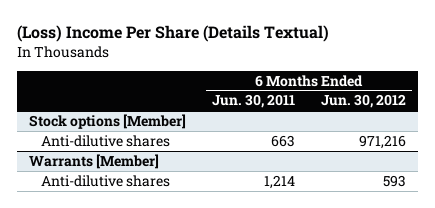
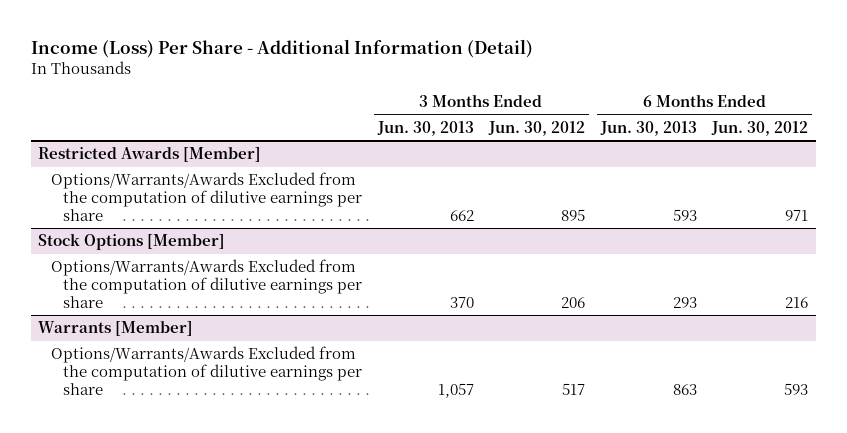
- (Loss) Income Per Share (Details Textual)
+ Income (Loss) Per Share - Additional Information (Detail)
- | 6 Months Ended Jun. 30, 2011 | 6 Months Ended Jun. 30, 2012
+ | 3 Months Ended Jun. 30, 2013 | 3 Months Ended Jun. 30, 2012 | 6 Months Ended Jun. 30, 2013 | 6 Months Ended Jun. 30, 2012
- Stock options [Member]
- Anti-dilutive shares | 663 | 971,216
+ Restricted Awards [Member]
+ Options/Warrants/Awards Excluded from the computation of dilutive earnings per share | 662 | 895 | 593 | 971
+ Stock Options [Member]
+ Options/Warrants/Awards Excluded from the computation of dilutive earnings per share | 370 | 206 | 293 | 216
@ Warrants [Member]
- Anti-dilutive shares | 1,214 | 593
+ Options/Warrants/Awards Excluded from the computation of dilutive earnings per share | 1,057 | 517 | 863 | 593

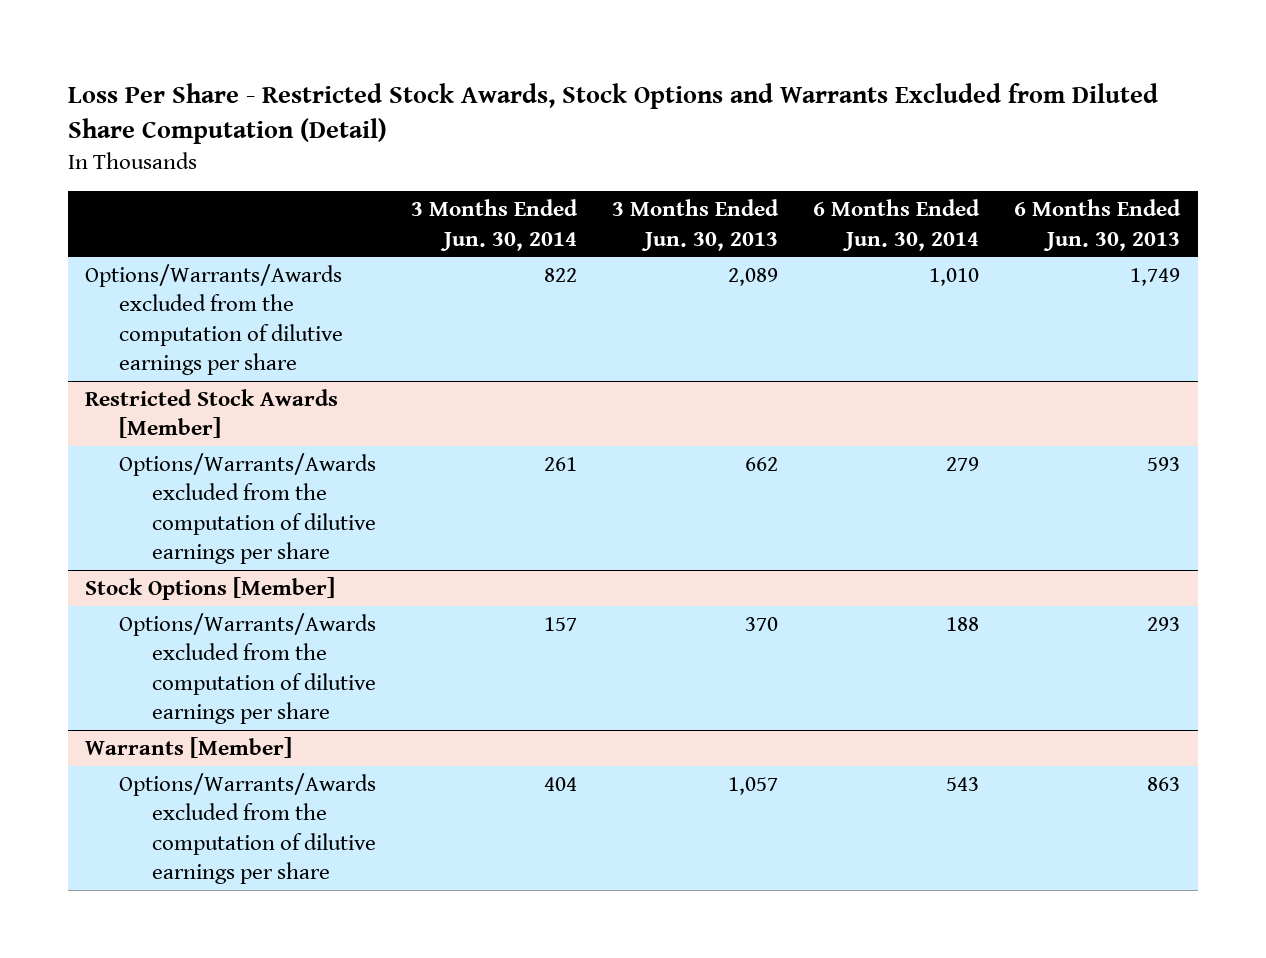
- Income (Loss) Per Share - Additional Information (Detail)
+ Loss Per Share - Restricted Stock Awards, Stock Options and Warrants Excluded from Diluted Share Computation (Detail)
- | 3 Months Ended Jun. 30, 2013 | 3 Months Ended Jun. 30, 2012 | 6 Months Ended Jun. 30, 2013 | 6 Months Ended Jun. 30, 2012
+ | 3 Months Ended Jun. 30, 2014 | 3 Months Ended Jun. 30, 2013 | 6 Months Ended Jun. 30, 2014 | 6 Months Ended Jun. 30, 2013
- Restricted Awards [Member]
- Options/Warrants/Awards Excluded from the computation of dilutive earnings per share | 662 | 895 | 593 | 971
+ Options/Warrants/Awards excluded from the computation of dilutive earnings per share | 822 | 2,089 | 1,010 | 1,749
+ Restricted Stock Awards [Member]
+ Options/Warrants/Awards excluded from the computation of dilutive earnings per share | 261 | 662 | 279 | 593
@ Stock Options [Member]
- Options/Warrants/Awards Excluded from the computation of dilutive earnings per share | 370 | 206 | 293 | 216
+ Options/Warrants/Awards excluded from the computation of dilutive earnings per share | 157 | 370 | 188 | 293
@ Warrants [Member]
- Options/Warrants/Awards Excluded from the computation of dilutive earnings per share | 1,057 | 517 | 863 | 593
+ Options/Warrants/Awards excluded from the computation of dilutive earnings per share | 404 | 1,057 | 543 | 863

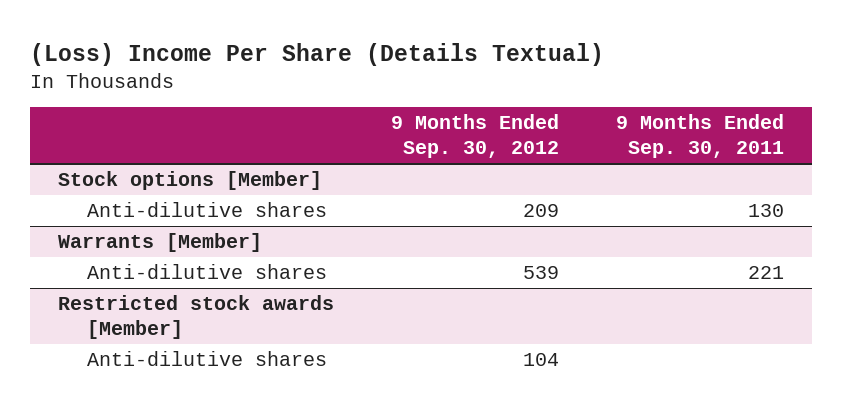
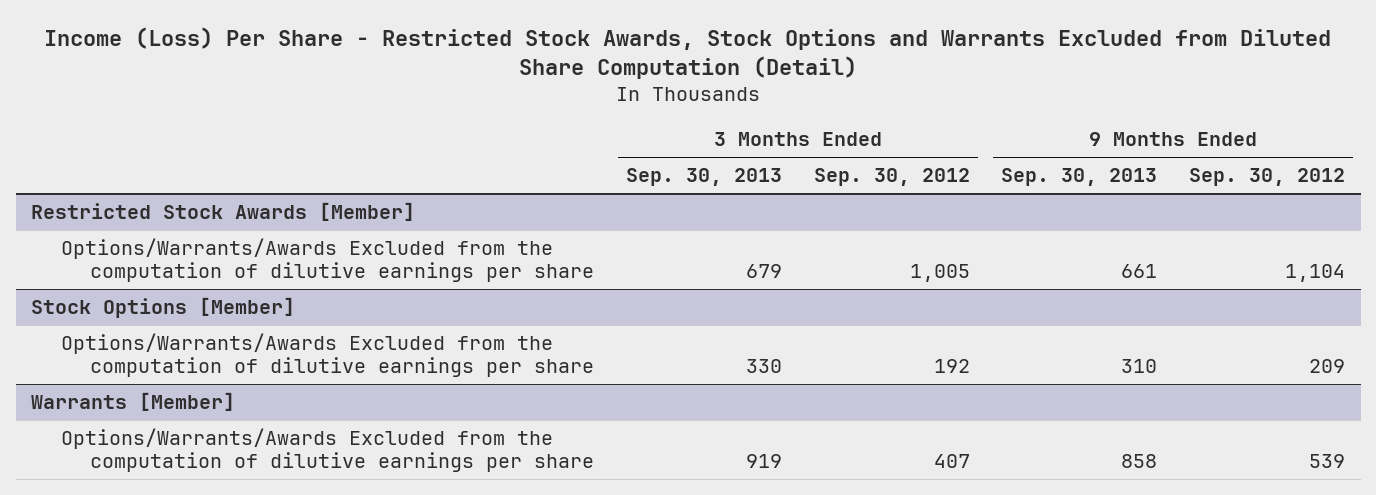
- (Loss) Income Per Share (Details Textual)
+ Income (Loss) Per Share - Restricted Stock Awards, Stock Options and Warrants Excluded from Diluted Share Computation (Detail)
- | 9 Months Ended Sep. 30, 2012 | 9 Months Ended Sep. 30, 2011
+ | 3 Months Ended Sep. 30, 2013 | 3 Months Ended Sep. 30, 2012 | 9 Months Ended Sep. 30, 2013 | 9 Months Ended Sep. 30, 2012
- Stock options [Member]
- Anti-dilutive shares | 209 | 130
+ Restricted Stock Awards [Member]
+ Options/Warrants/Awards Excluded from the computation of dilutive earnings per share | 679 | 1,005 | 661 | 1,104
+ Stock Options [Member]
+ Options/Warrants/Awards Excluded from the computation of dilutive earnings per share | 330 | 192 | 310 | 209
@ Warrants [Member]
- Anti-dilutive shares | 539 | 221
- Restricted stock awards [Member]
- Anti-dilutive shares | 104 |
@ Warrants [Member]
+ Options/Warrants/Awards Excluded from the computation of dilutive earnings per share | 919 | 407 | 858 | 539

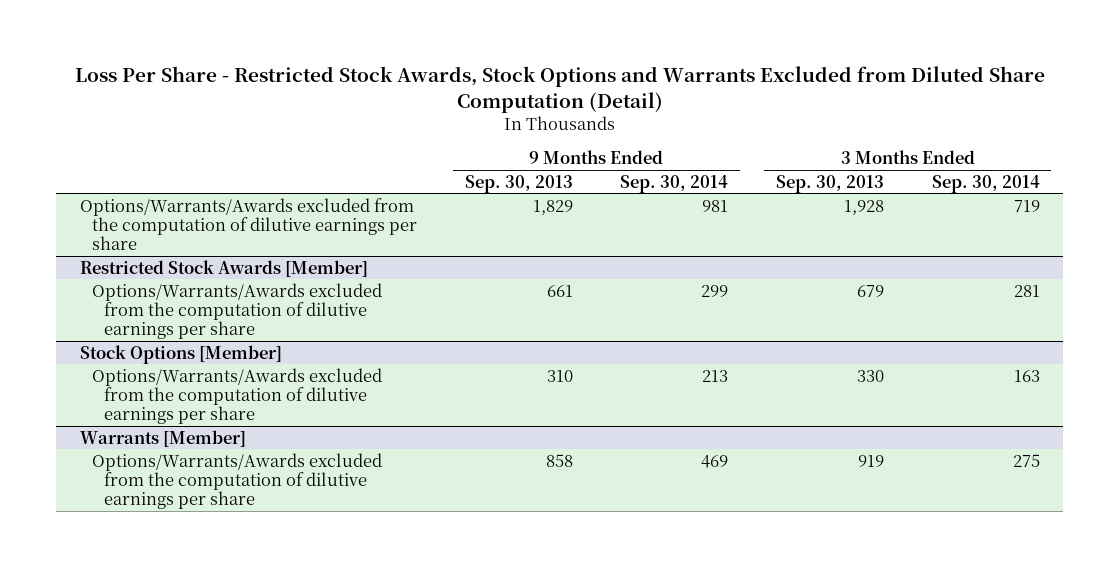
- Income (Loss) Per Share - Restricted Stock Awards, Stock Options and Warrants Excluded from Diluted Share Computation (Detail)
+ Loss Per Share - Restricted Stock Awards, Stock Options and Warrants Excluded from Diluted Share Computation (Detail)
- | 3 Months Ended Sep. 30, 2013 | 3 Months Ended Sep. 30, 2012 | 9 Months Ended Sep. 30, 2013 | 9 Months Ended Sep. 30, 2012
+ | 9 Months Ended Sep. 30, 2013 | 9 Months Ended Sep. 30, 2014 | 3 Months Ended Sep. 30, 2013 | 3 Months Ended Sep. 30, 2014
+ Options/Warrants/Awards excluded from the computation of dilutive earnings per share | 1,829 | 981 | 1,928 | 719
@ Restricted Stock Awards [Member]
- Options/Warrants/Awards Excluded from the computation of dilutive earnings per share | 679 | 1,005 | 661 | 1,104
+ Options/Warrants/Awards excluded from the computation of dilutive earnings per share | 661 | 299 | 679 | 281
@ Stock Options [Member]
- Options/Warrants/Awards Excluded from the computation of dilutive earnings per share | 330 | 192 | 310 | 209
+ Options/Warrants/Awards excluded from the computation of dilutive earnings per share | 310 | 213 | 330 | 163
@ Warrants [Member]
- Options/Warrants/Awards Excluded from the computation of dilutive earnings per share | 919 | 407 | 858 | 539
+ Options/Warrants/Awards excluded from the computation of dilutive earnings per share | 858 | 469 | 919 | 275

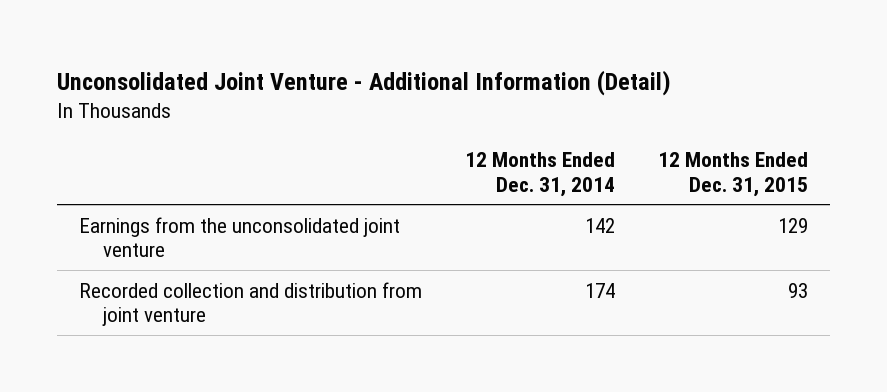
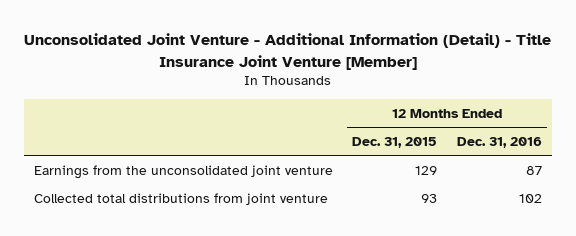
- Unconsolidated Joint Venture - Additional Information (Detail)
+ Unconsolidated Joint Venture - Additional Information (Detail) - Title Insurance Joint Venture [Member]
- | 12 Months Ended Dec. 31, 2014 | 12 Months Ended Dec. 31, 2015
+ | 12 Months Ended Dec. 31, 2015 | 12 Months Ended Dec. 31, 2016
- Recorded collection and distribution from joint venture | 174 | 93
+ Collected total distributions from joint venture | 93 | 102

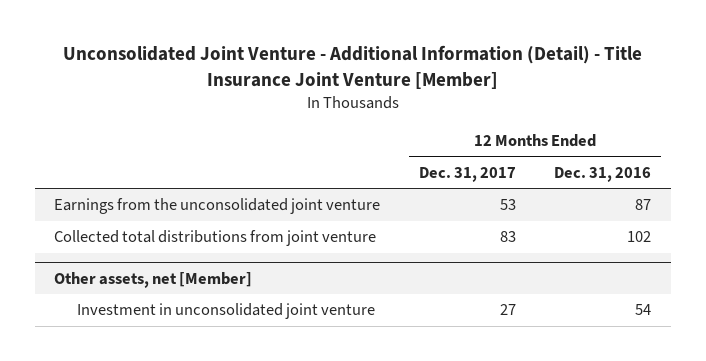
- | 12 Months Ended Dec. 31, 2015 | 12 Months Ended Dec. 31, 2016
+ | 12 Months Ended Dec. 31, 2017 | 12 Months Ended Dec. 31, 2016
+ Other assets, net [Member]
+ Investment in unconsolidated joint venture | 27 | 54

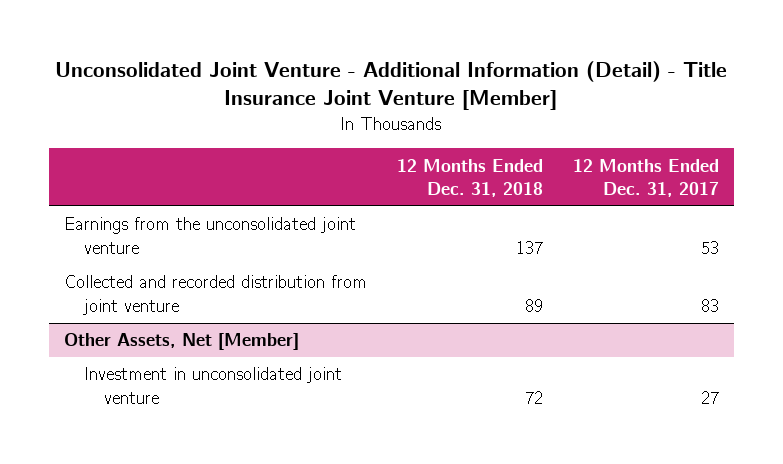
- | 12 Months Ended Dec. 31, 2017 | 12 Months Ended Dec. 31, 2016
+ | 12 Months Ended Dec. 31, 2018 | 12 Months Ended Dec. 31, 2017
- Collected total distributions from joint venture | 83 | 102
- Other assets, net [Member]
+ Collected and recorded distribution from joint venture | 89 | 83
+ Other Assets, Net [Member]

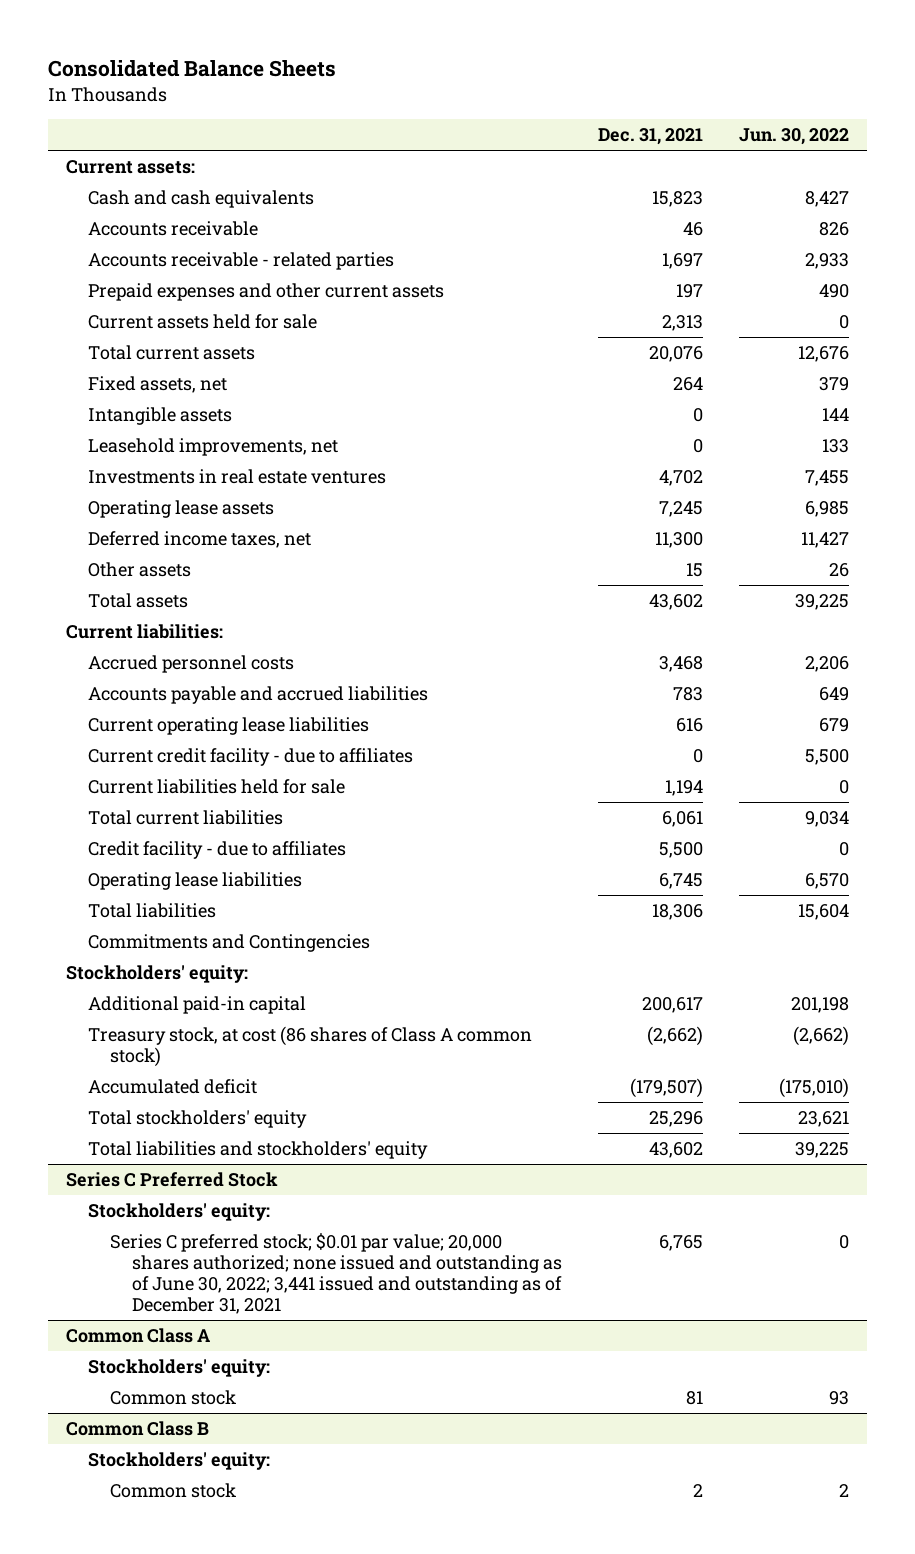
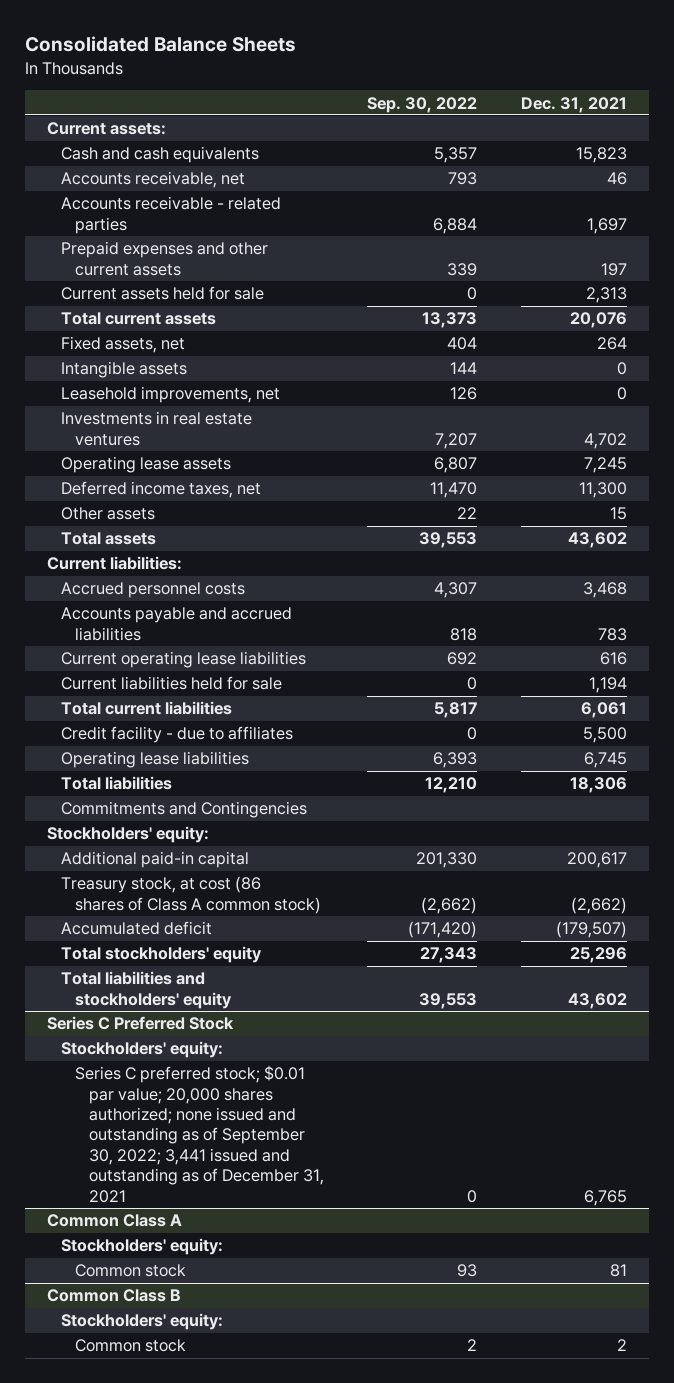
- | Dec. 31, 2021 | Jun. 30, 2022
+ | Sep. 30, 2022 | Dec. 31, 2021
- Accounts receivable | 46 | 826
+ Accounts receivable, net | 793 | 46
- Current credit facility - due to affiliates | 0 | 5,500
@ Series C Preferred Stock
- Series C preferred stock; $0.01 par value; 20,000 shares authorized; none issued and outstanding as of June 30, 2022; 3,441 issued and outstanding as of December 31, 2021 | 6,765 | 0
+ Series C preferred stock; $0.01 par value; 20,000 shares authorized; none issued and outstanding as of September 30, 2022; 3,441 issued and outstanding as of December 31, 2021 | 0 | 6,765

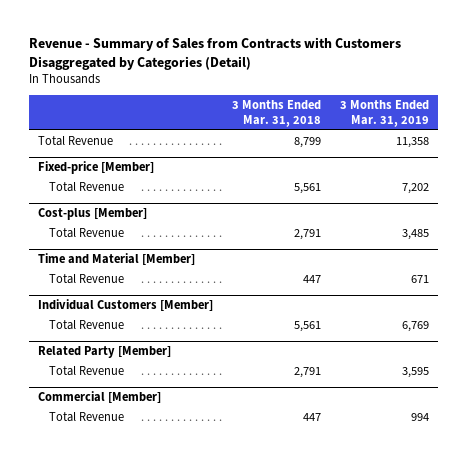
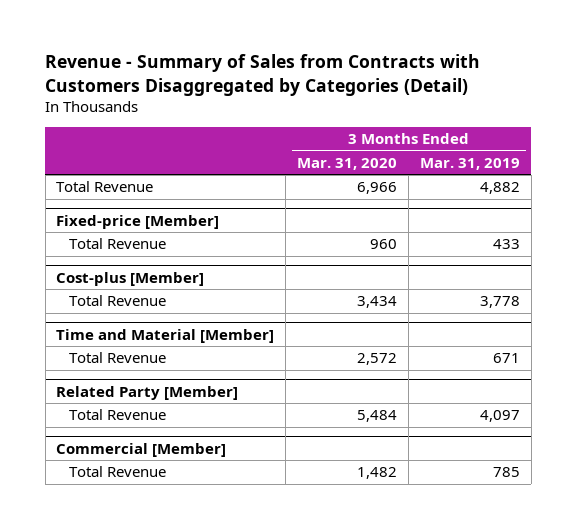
- | 3 Months Ended Mar. 31, 2018 | 3 Months Ended Mar. 31, 2019
+ | 3 Months Ended Mar. 31, 2020 | 3 Months Ended Mar. 31, 2019
- Total Revenue | 8,799 | 11,358
+ Total Revenue | 6,966 | 4,882
@ Fixed-price [Member]
- Total Revenue | 5,561 | 7,202
+ Total Revenue | 960 | 433
@ Cost-plus [Member]
- Total Revenue | 2,791 | 3,485
+ Total Revenue | 3,434 | 3,778
- Individual Customers [Member]
- Total Revenue | 5,561 | 6,769
@ Related Party [Member]
- Total Revenue | 2,791 | 3,595
+ Total Revenue | 5,484 | 4,097
@ Commercial [Member]
- Total Revenue | 447 | 994
+ Total Revenue | 1,482 | 785

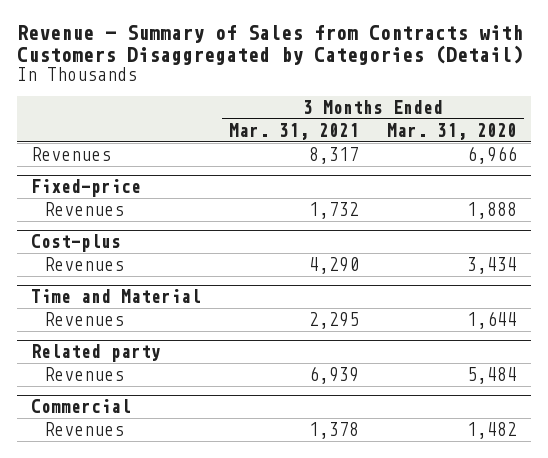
- | 3 Months Ended Mar. 31, 2020 | 3 Months Ended Mar. 31, 2019
+ | 3 Months Ended Mar. 31, 2021 | 3 Months Ended Mar. 31, 2020
- Total Revenue | 6,966 | 4,882
- Fixed-price [Member]
- Total Revenue | 960 | 433
- Cost-plus [Member]
- Total Revenue | 3,434 | 3,778
- Time and Material [Member]
- Total Revenue | 2,572 | 671
- Related Party [Member]
- Total Revenue | 5,484 | 4,097
- Commercial [Member]
- Total Revenue | 1,482 | 785
+ Revenues | 8,317 | 6,966
+ Fixed-price
+ Revenues | 1,732 | 1,888
+ Cost-plus
+ Revenues | 4,290 | 3,434
+ Time and Material
+ Revenues | 2,295 | 1,644
+ Related party
+ Revenues | 6,939 | 5,484
+ Commercial
+ Revenues | 1,378 | 1,482

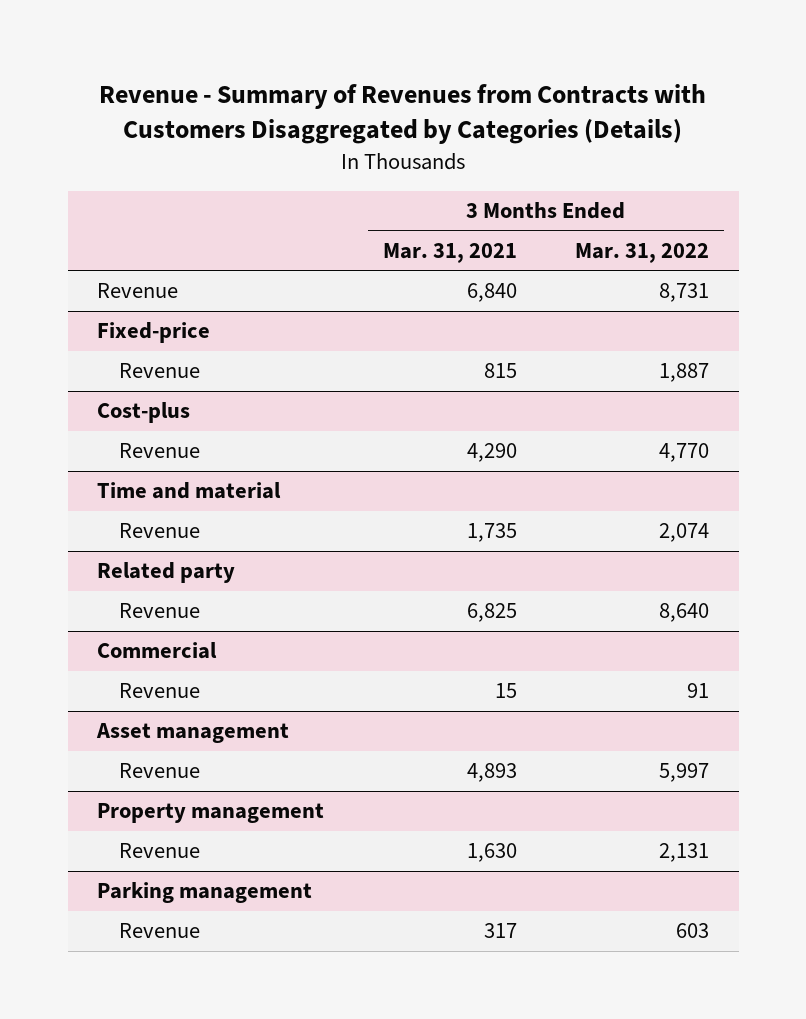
- Revenue - Summary of Sales from Contracts with Customers Disaggregated by Categories (Detail)
+ Revenue - Summary of Revenues from Contracts with Customers Disaggregated by Categories (Details)
- | 3 Months Ended Mar. 31, 2021 | 3 Months Ended Mar. 31, 2020
+ | 3 Months Ended Mar. 31, 2021 | 3 Months Ended Mar. 31, 2022
- Revenues | 8,317 | 6,966
+ Revenue | 6,840 | 8,731
@ Fixed-price
- Revenues | 1,732 | 1,888
+ Revenue | 815 | 1,887
@ Cost-plus
- Revenues | 4,290 | 3,434
- Time and Material
- Revenues | 2,295 | 1,644
@ Cost-plus
+ Revenue | 4,290 | 4,770
+ Time and material
+ Revenue | 1,735 | 2,074
@ Related party
- Revenues | 6,939 | 5,484
+ Revenue | 6,825 | 8,640
@ Commercial
- Revenues | 1,378 | 1,482
+ Revenue | 15 | 91
+ Asset management
+ Revenue | 4,893 | 5,997
+ Property management
+ Revenue | 1,630 | 2,131
+ Parking management
+ Revenue | 317 | 603

